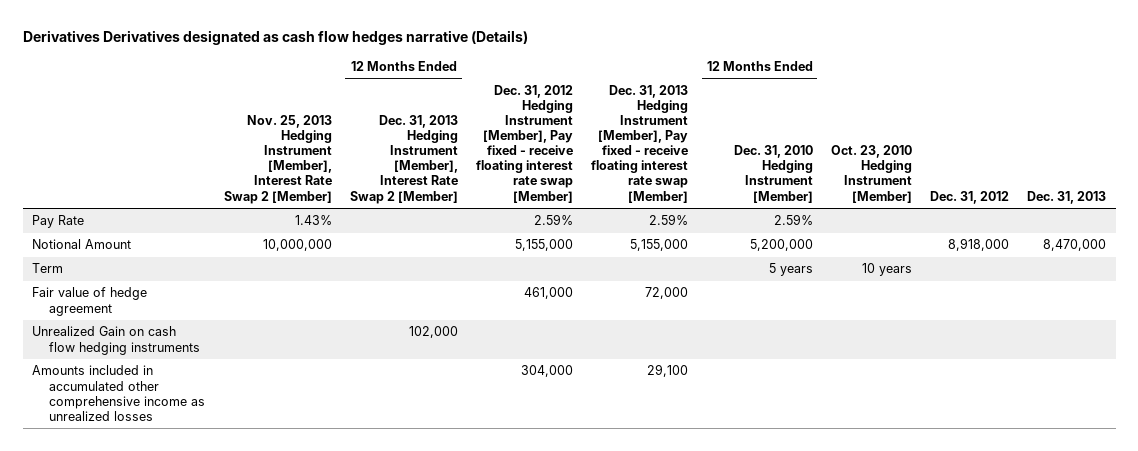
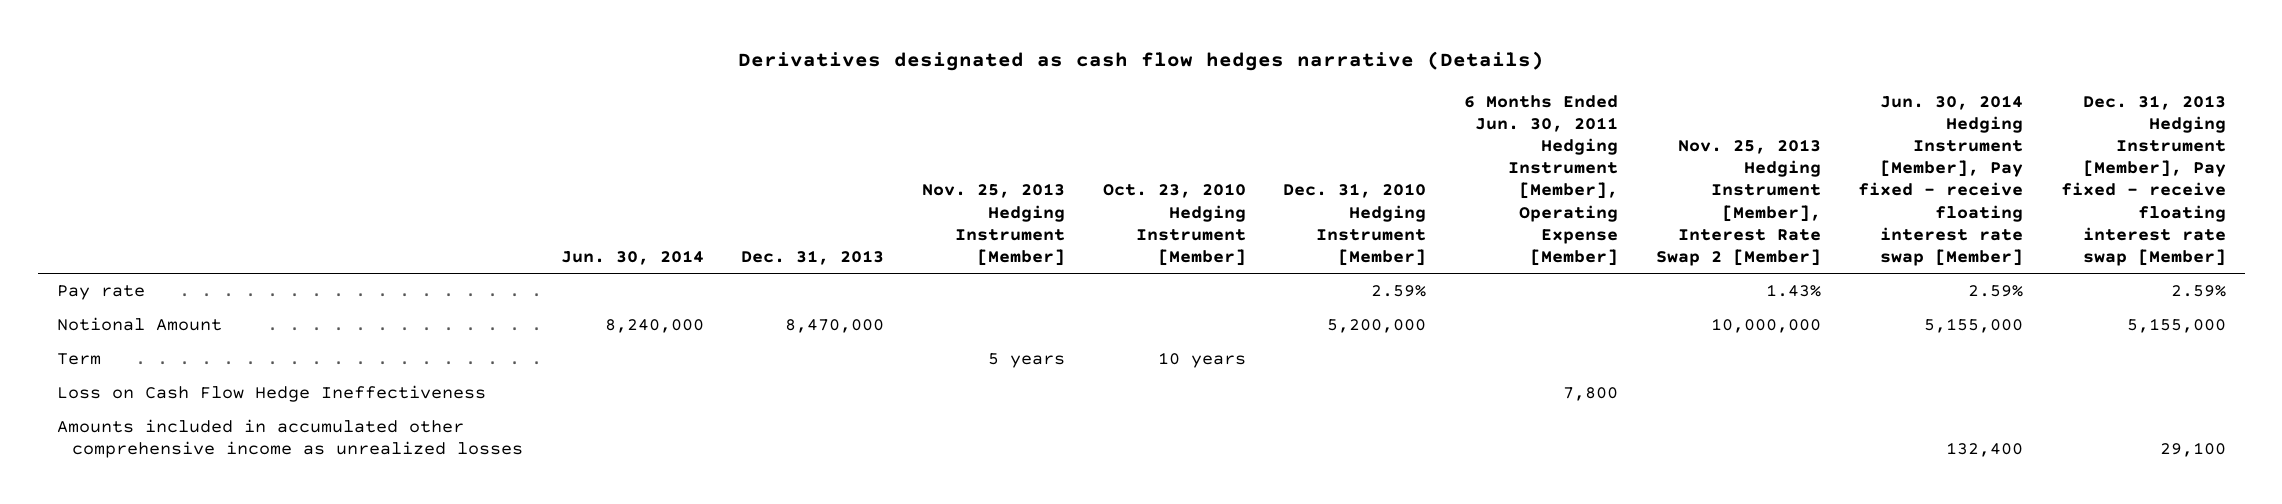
- Derivatives Derivatives designated as cash flow hedges narrative (Details)
+ Derivatives designated as cash flow hedges narrative (Details)
- | Nov. 25, 2013 Hedging Instrument [Member], Interest Rate Swap 2 [Member] | 12 Months Ended Dec. 31, 2013 Hedging Instrument [Member], Interest Rate Swap 2 [Member] | Dec. 31, 2012 Hedging Instrument [Member], Pay fixed - receive floating interest rate swap [Member] | Dec. 31, 2013 Hedging Instrument [Member], Pay fixed - receive floating interest rate swap [Member] | 12 Months Ended Dec. 31, 2010 Hedging Instrument [Member] | Oct. 23, 2010 Hedging Instrument [Member] | Dec. 31, 2012 | Dec. 31, 2013
+ | Jun. 30, 2014 | Dec. 31, 2013 | Nov. 25, 2013 Hedging Instrument [Member] | Oct. 23, 2010 Hedging Instrument [Member] | Dec. 31, 2010 Hedging Instrument [Member] | 6 Months Ended Jun. 30, 2011 Hedging Instrument [Member], Operating Expense [Member] | Nov. 25, 2013 Hedging Instrument [Member], Interest Rate Swap 2 [Member] | Jun. 30, 2014 Hedging Instrument [Member], Pay fixed - receive floating interest rate swap [Member] | Dec. 31, 2013 Hedging Instrument [Member], Pay fixed - receive floating interest rate swap [Member]
- Pay Rate | 1.43% | | 2.59% | 2.59% | 2.59% | | |
+ Pay rate | | | | | 2.59% | | 1.43% | 2.59% | 2.59%
- Fair value of hedge agreement | | | 461,000 | 72,000 | | | |
- Unrealized Gain on cash flow hedging instruments | | 102,000 | | | | | |
+ Loss on Cash Flow Hedge Ineffectiveness | | | | | | 7,800 | | |

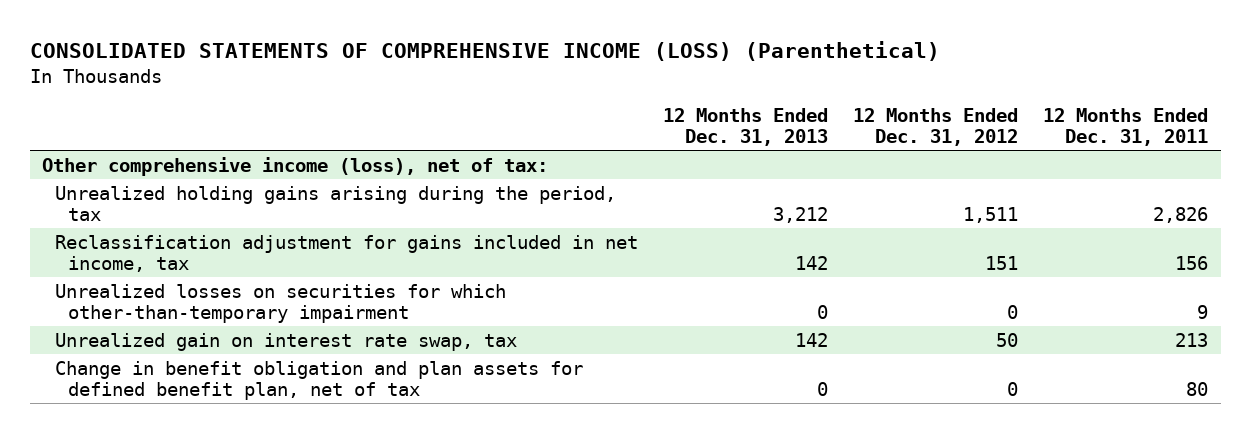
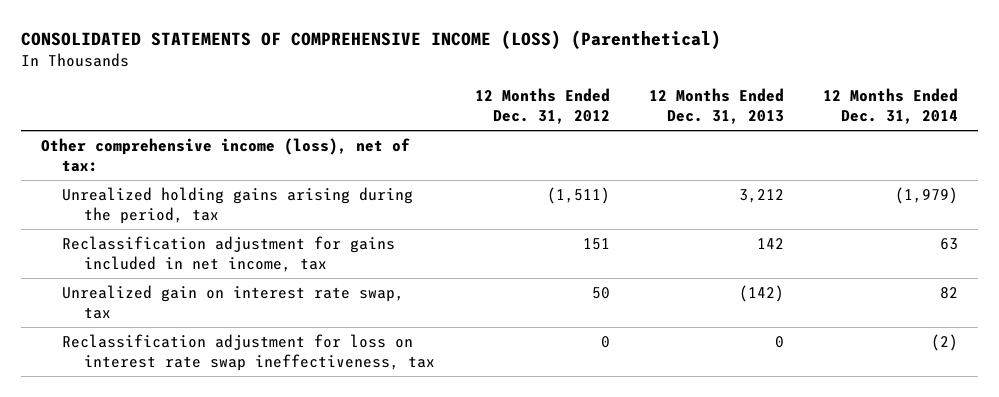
- | 12 Months Ended Dec. 31, 2013 | 12 Months Ended Dec. 31, 2012 | 12 Months Ended Dec. 31, 2011
+ | 12 Months Ended Dec. 31, 2012 | 12 Months Ended Dec. 31, 2013 | 12 Months Ended Dec. 31, 2014
- Unrealized holding gains arising during the period, tax | 3,212 | 1,511 | 2,826
+ Unrealized holding gains arising during the period, tax | (1,511) | 3,212 | (1,979)
- Unrealized losses on securities for which other-than-temporary impairment | 0 | 0 | 9
- Unrealized gain on interest rate swap, tax | 142 | 50 | 213
- Change in benefit obligation and plan assets for defined benefit plan, net of tax | 0 | 0 | 80
+ Unrealized gain on interest rate swap, tax | 50 | (142) | 82
+ Reclassification adjustment for loss on interest rate swap ineffectiveness, tax | 0 | 0 | (2)

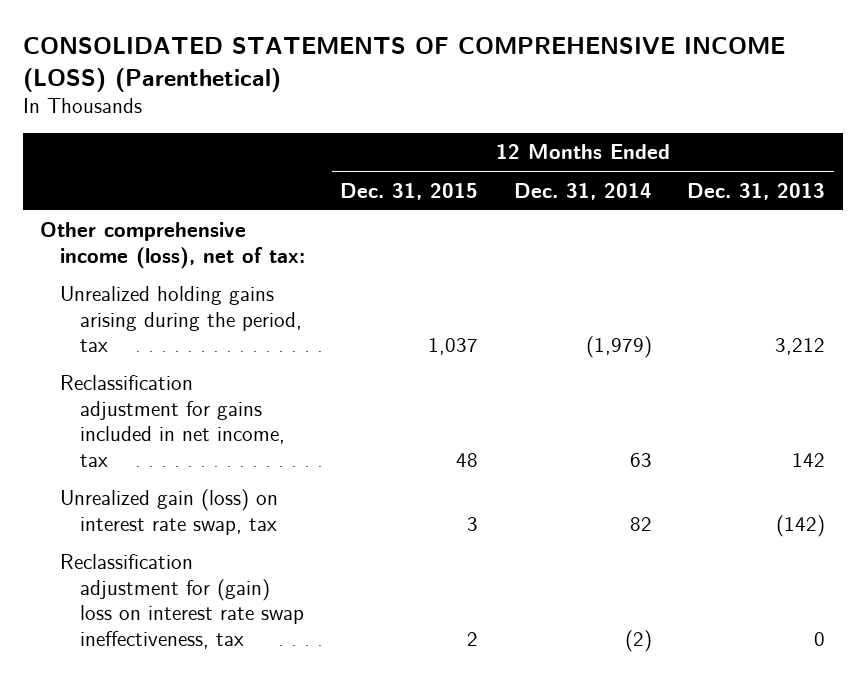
- | 12 Months Ended Dec. 31, 2012 | 12 Months Ended Dec. 31, 2013 | 12 Months Ended Dec. 31, 2014
+ | 12 Months Ended Dec. 31, 2015 | 12 Months Ended Dec. 31, 2014 | 12 Months Ended Dec. 31, 2013
- Unrealized gain on interest rate swap, tax | 50 | (142) | 82
- Reclassification adjustment for loss on interest rate swap ineffectiveness, tax | 0 | 0 | (2)
+ Unrealized gain (loss) on interest rate swap, tax | 3 | 82 | (142)
+ Reclassification adjustment for (gain) loss on interest rate swap ineffectiveness, tax | 2 | (2) | 0

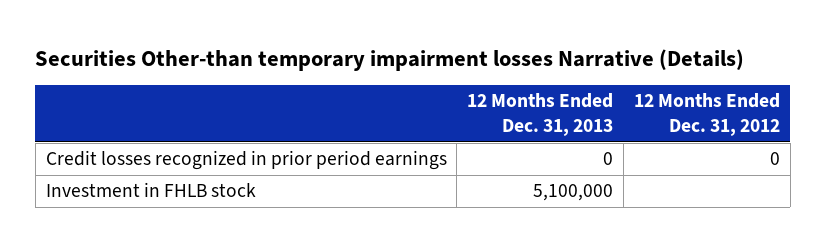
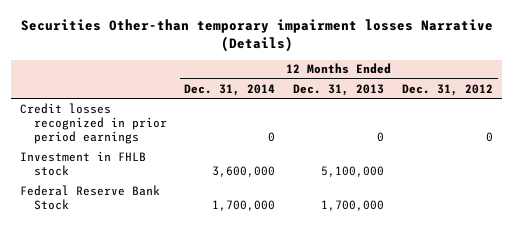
- | 12 Months Ended Dec. 31, 2013 | 12 Months Ended Dec. 31, 2012
+ | 12 Months Ended Dec. 31, 2014 | 12 Months Ended Dec. 31, 2013 | 12 Months Ended Dec. 31, 2012
+ Federal Reserve Bank Stock | 1,700,000 | 1,700,000 |

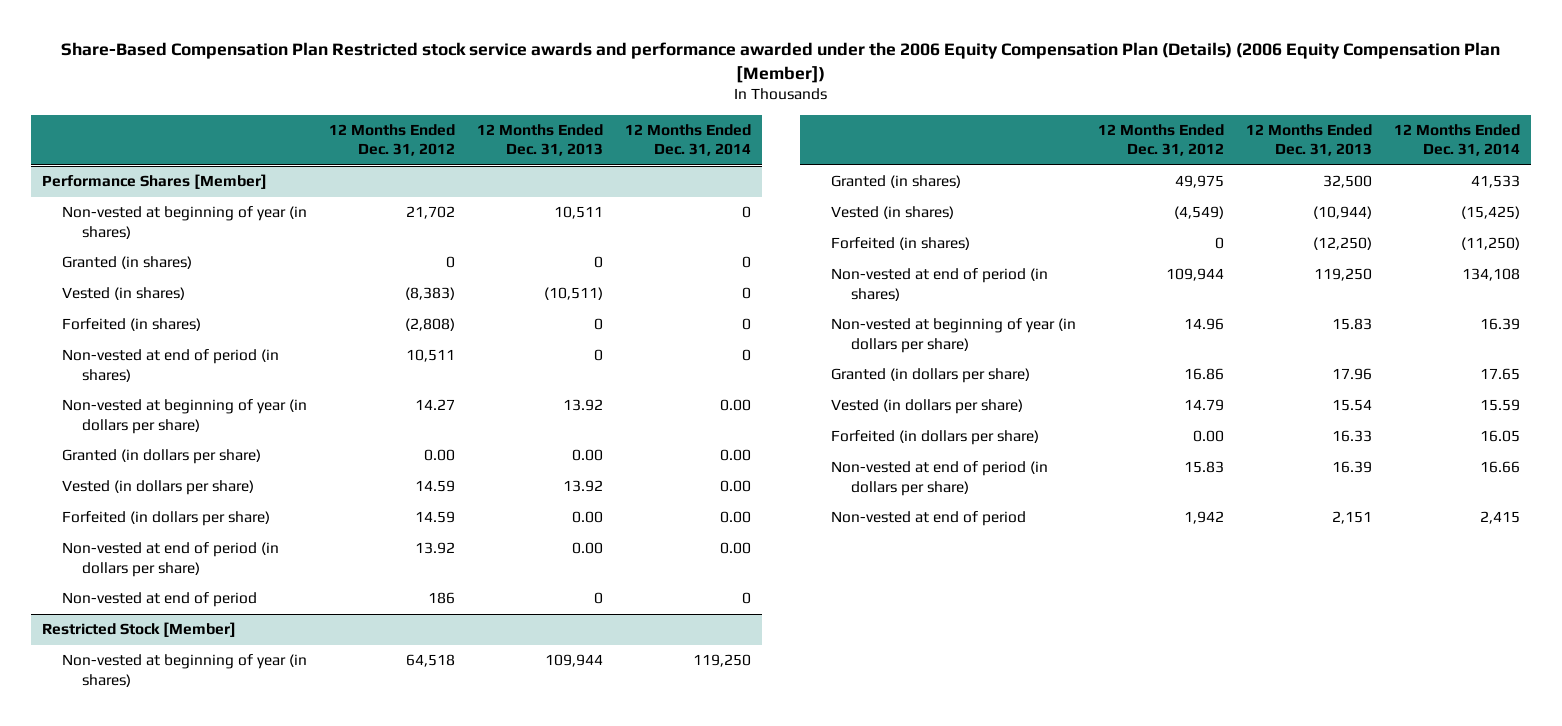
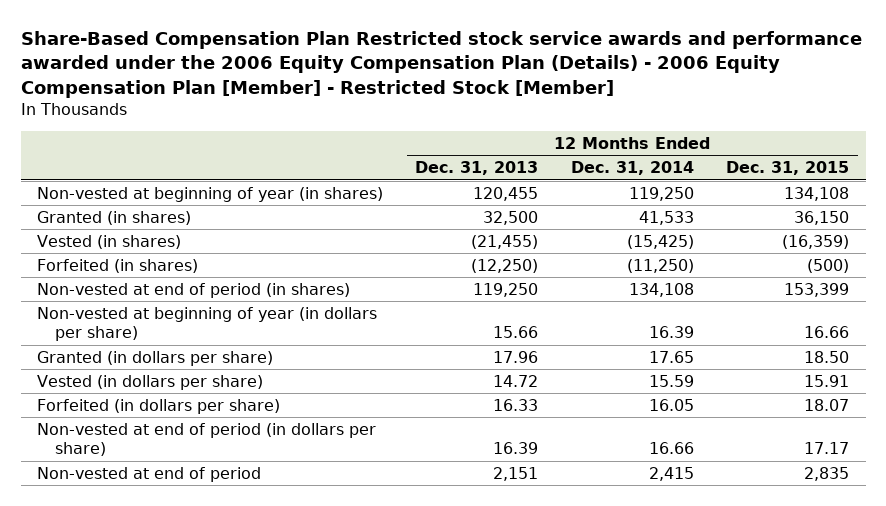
- Share-Based Compensation Plan Restricted stock service awards and performance awarded under the 2006 Equity Compensation Plan (Details) (2006 Equity Compensation Plan [Member])
+ Share-Based Compensation Plan Restricted stock service awards and performance awarded under the 2006 Equity Compensation Plan (Details) - 2006 Equity Compensation Plan [Member] - Restricted Stock [Member]
- | 12 Months Ended Dec. 31, 2012 | 12 Months Ended Dec. 31, 2013 | 12 Months Ended Dec. 31, 2014
+ | 12 Months Ended Dec. 31, 2013 | 12 Months Ended Dec. 31, 2014 | 12 Months Ended Dec. 31, 2015
- Performance Shares [Member]
- Non-vested at beginning of year (in shares) | 21,702 | 10,511 | 0
- Granted (in shares) | 0 | 0 | 0
- Vested (in shares) | (8,383) | (10,511) | 0
- Forfeited (in shares) | (2,808) | 0 | 0
- Non-vested at end of period (in shares) | 10,511 | 0 | 0
- Non-vested at beginning of year (in dollars per share) | 14.27 | 13.92 | 0.00
- Granted (in dollars per share) | 0.00 | 0.00 | 0.00
- Vested (in dollars per share) | 14.59 | 13.92 | 0.00
- Forfeited (in dollars per share) | 14.59 | 0.00 | 0.00
- Non-vested at end of period (in dollars per share) | 13.92 | 0.00 | 0.00
- Non-vested at end of period | 186 | 0 | 0
- Restricted Stock [Member]
- Non-vested at beginning of year (in shares) | 64,518 | 109,944 | 119,250
+ Non-vested at beginning of year (in shares) | 120,455 | 119,250 | 134,108
- Vested (in shares) | (4,549) | (10,944) | (15,425)
+ Vested (in shares) | (21,455) | (15,425) | (16,359)
- Non-vested at beginning of year (in dollars per share) | 14.96 | 15.83 | 16.39
+ Non-vested at beginning of year (in dollars per share) | 15.66 | 16.39 | 16.66
- Vested (in dollars per share) | 14.79 | 15.54 | 15.59
+ Vested (in dollars per share) | 14.72 | 15.59 | 15.91

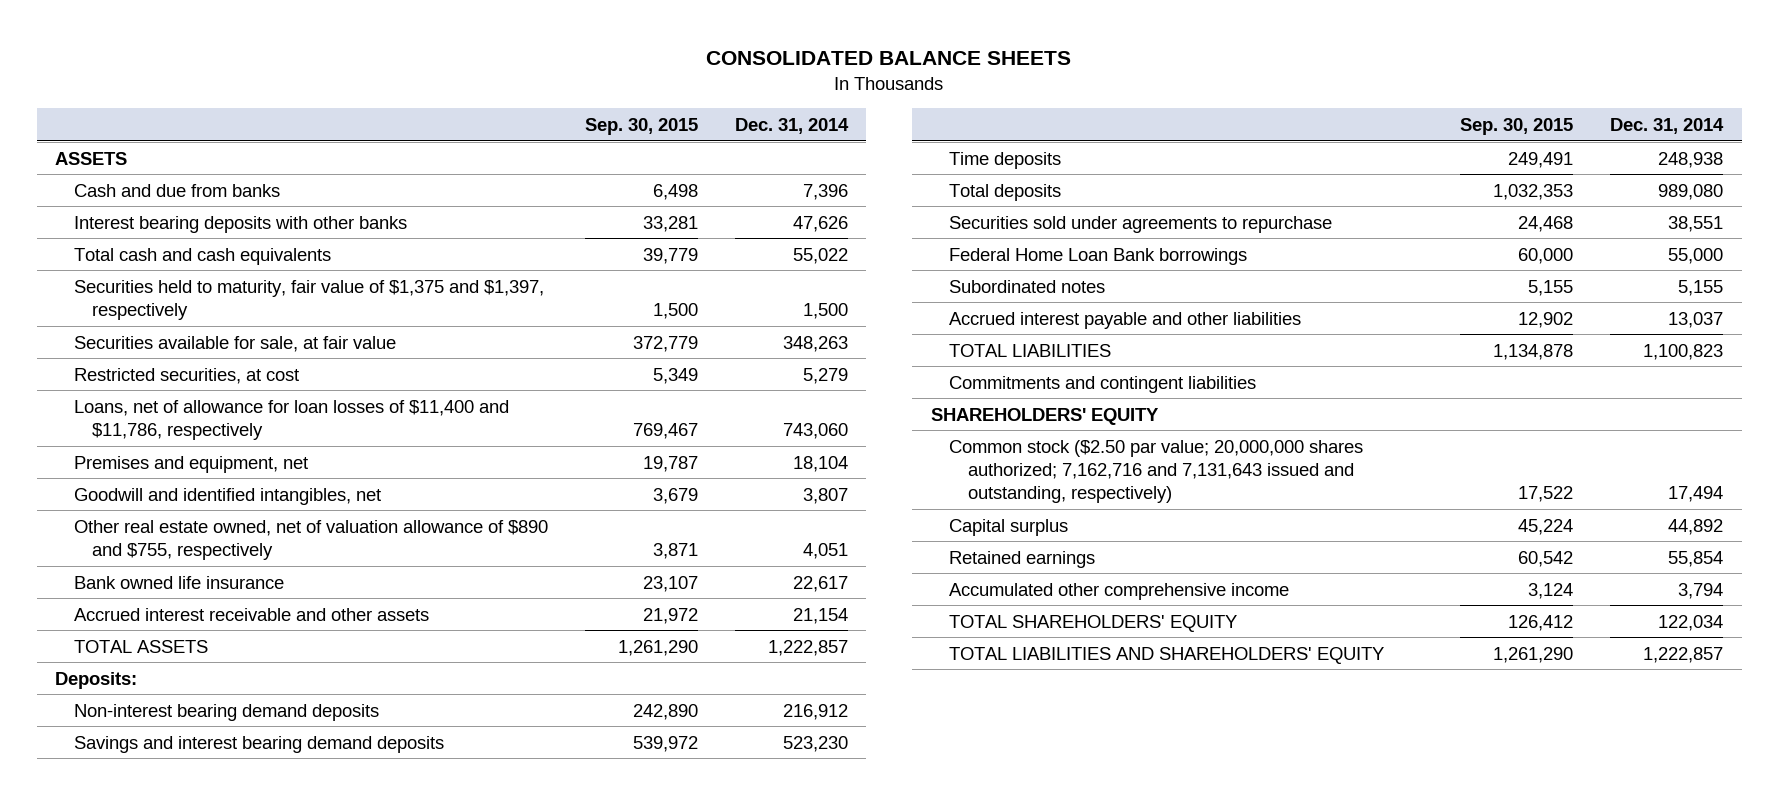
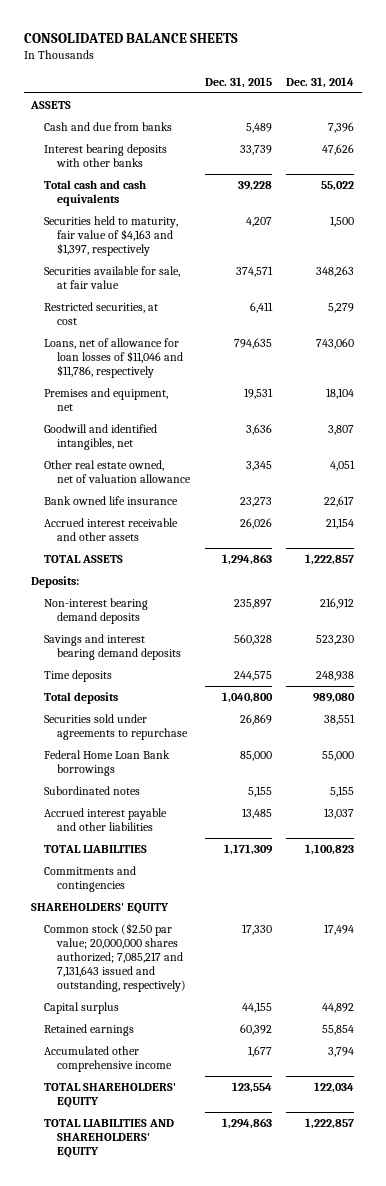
- | Sep. 30, 2015 | Dec. 31, 2014
+ | Dec. 31, 2015 | Dec. 31, 2014
- Securities held to maturity, fair value of $1,375 and $1,397, respectively | 1,500 | 1,500
+ Securities held to maturity, fair value of $4,163 and $1,397, respectively | 4,207 | 1,500
- Loans, net of allowance for loan losses of $11,400 and $11,786, respectively | 769,467 | 743,060
+ Loans, net of allowance for loan losses of $11,046 and $11,786, respectively | 794,635 | 743,060
- Other real estate owned, net of valuation allowance of $890 and $755, respectively | 3,871 | 4,051
+ Other real estate owned, net of valuation allowance | 3,345 | 4,051
- Commitments and contingent liabilities
+ Commitments and contingencies
- Common stock ($2.50 par value; 20,000,000 shares authorized; 7,162,716 and 7,131,643 issued and outstanding, respectively) | 17,522 | 17,494
+ Common stock ($2.50 par value; 20,000,000 shares authorized; 7,085,217 and 7,131,643 issued and outstanding, respectively) | 17,330 | 17,494

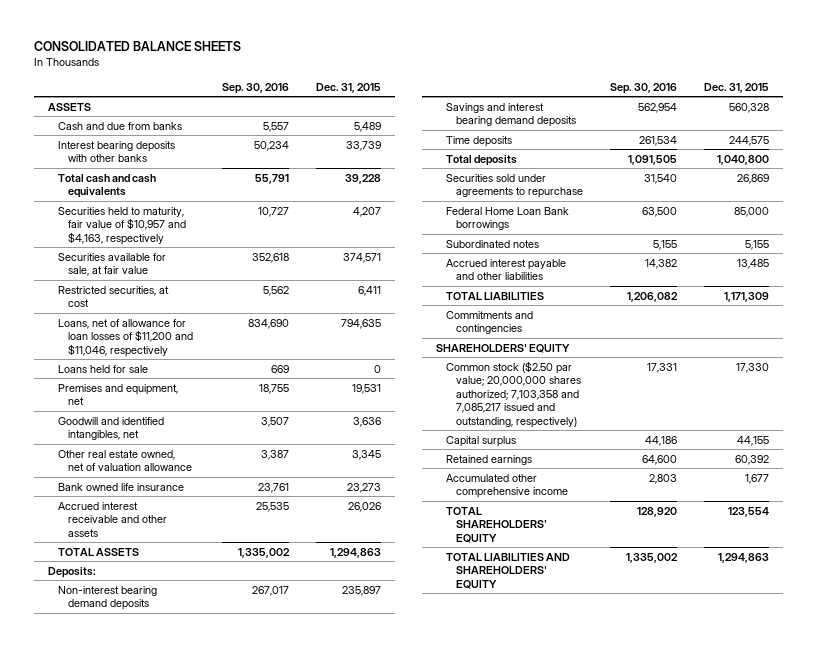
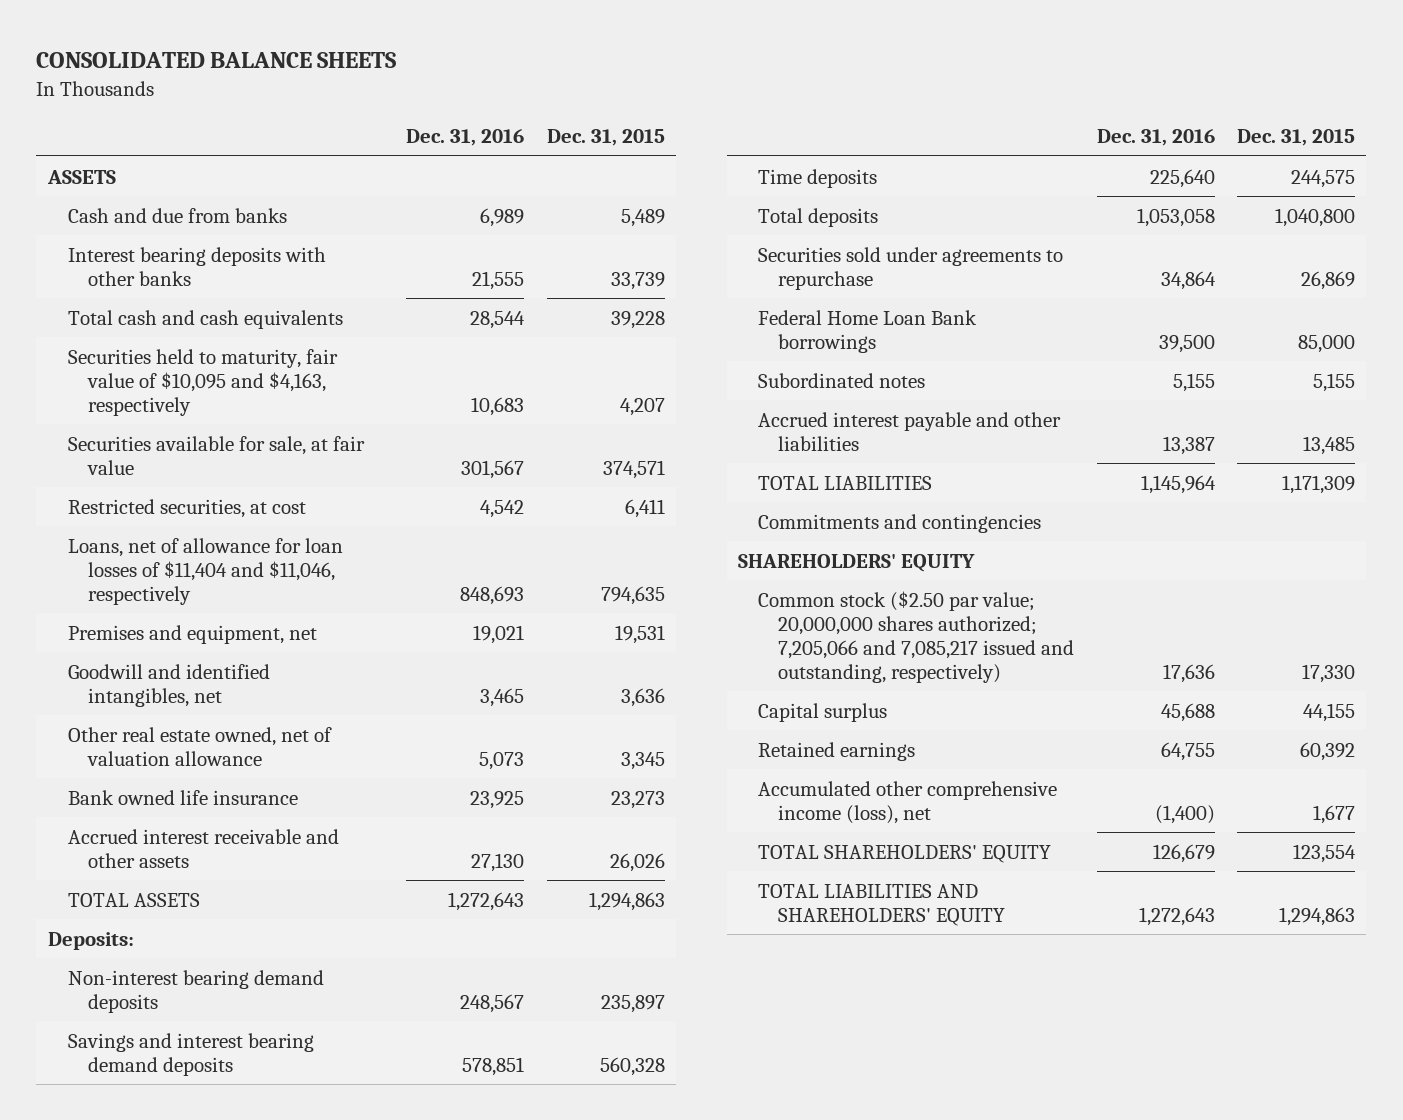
- | Sep. 30, 2016 | Dec. 31, 2015
+ | Dec. 31, 2016 | Dec. 31, 2015
- Securities held to maturity, fair value of $10,957 and $4,163, respectively | 10,727 | 4,207
+ Securities held to maturity, fair value of $10,095 and $4,163, respectively | 10,683 | 4,207
- Loans, net of allowance for loan losses of $11,200 and $11,046, respectively | 834,690 | 794,635
- Loans held for sale | 669 | 0
+ Loans, net of allowance for loan losses of $11,404 and $11,046, respectively | 848,693 | 794,635
- Common stock ($2.50 par value; 20,000,000 shares authorized; 7,103,358 and 7,085,217 issued and outstanding, respectively) | 17,331 | 17,330
+ Common stock ($2.50 par value; 20,000,000 shares authorized; 7,205,066 and 7,085,217 issued and outstanding, respectively) | 17,636 | 17,330
- Accumulated other comprehensive income | 2,803 | 1,677
+ Accumulated other comprehensive income (loss), net | (1,400) | 1,677

